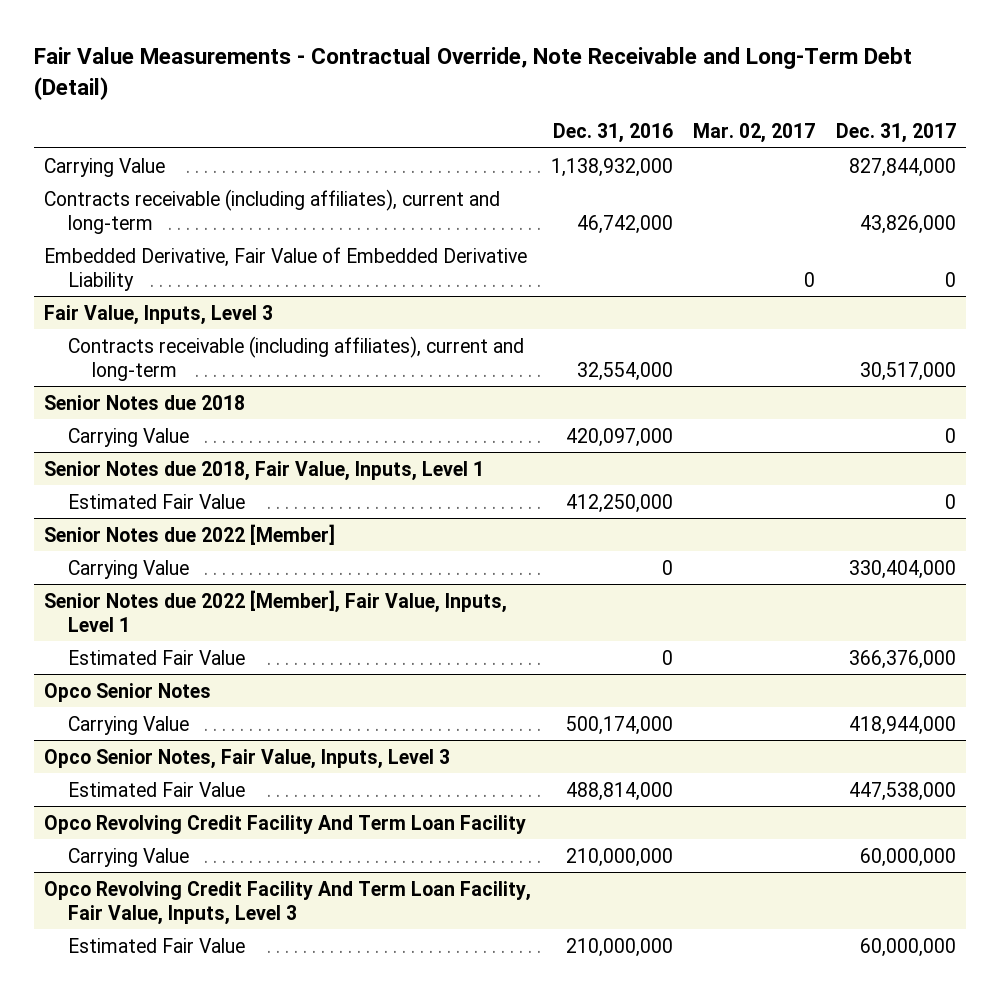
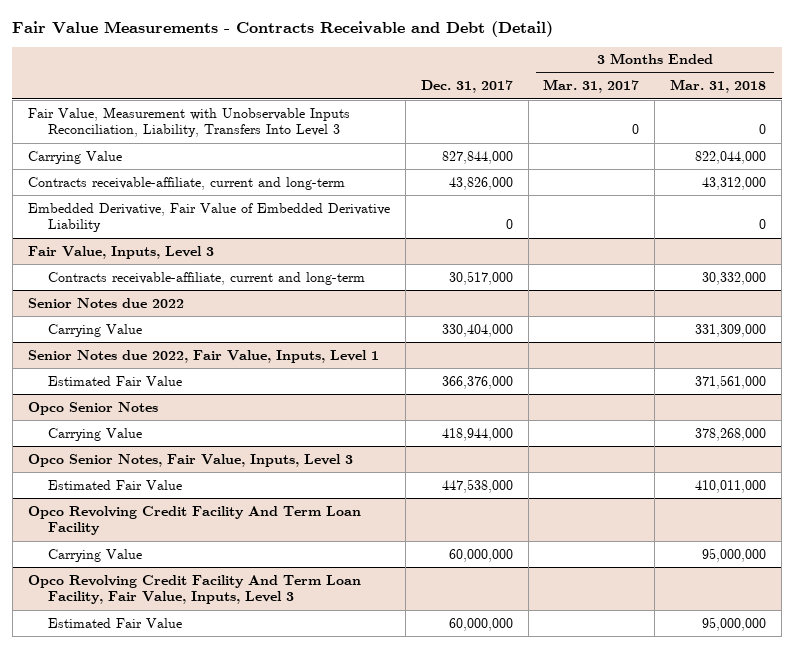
- Fair Value Measurements - Contractual Override, Note Receivable and Long-Term Debt (Detail)
+ Fair Value Measurements - Contracts Receivable and Debt (Detail)
- | Dec. 31, 2016 | Mar. 02, 2017 | Dec. 31, 2017
+ | Dec. 31, 2017 | 3 Months Ended Mar. 31, 2017 | 3 Months Ended Mar. 31, 2018
+ Fair Value, Measurement with Unobservable Inputs Reconciliation, Liability, Transfers Into Level 3 | | 0 | 0
- Contracts receivable (including affiliates), current and long-term | 46,742,000 | | 43,826,000
+ Contracts receivable-affiliate, current and long-term | 43,826,000 | | 43,312,000
@ Fair Value, Inputs, Level 3
- Contracts receivable (including affiliates), current and long-term | 32,554,000 | | 30,517,000
- Senior Notes due 2018
- Carrying Value | 420,097,000 | | 0
- Senior Notes due 2018, Fair Value, Inputs, Level 1
- Estimated Fair Value | 412,250,000 | | 0
- Senior Notes due 2022 [Member]
@ Fair Value, Inputs, Level 3
+ Contracts receivable-affiliate, current and long-term | 30,517,000 | | 30,332,000
+ Senior Notes due 2022
- Senior Notes due 2022 [Member], Fair Value, Inputs, Level 1
+ Senior Notes due 2022, Fair Value, Inputs, Level 1

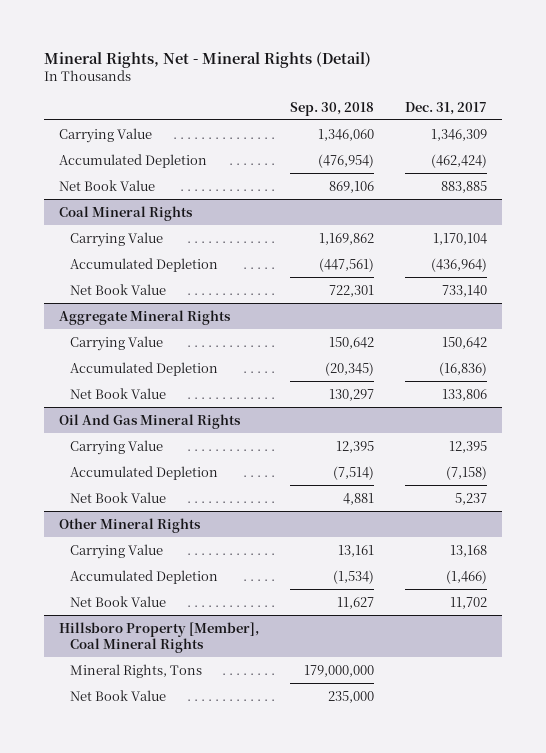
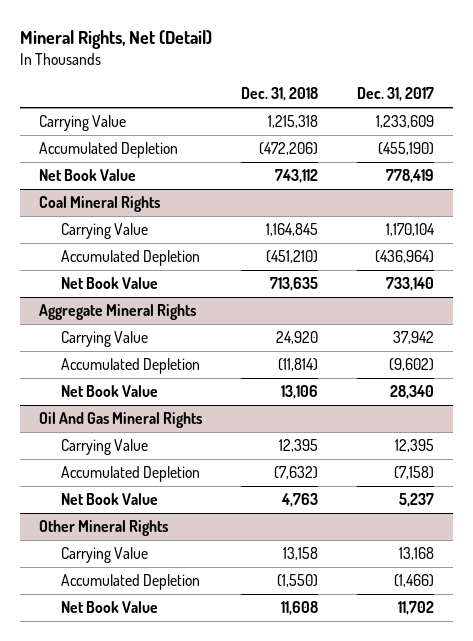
- Mineral Rights, Net - Mineral Rights (Detail)
+ Mineral Rights, Net (Detail)
- | Sep. 30, 2018 | Dec. 31, 2017
+ | Dec. 31, 2018 | Dec. 31, 2017
- Carrying Value | 1,346,060 | 1,346,309
- Accumulated Depletion | (476,954) | (462,424)
- Net Book Value | 869,106 | 883,885
+ Carrying Value | 1,215,318 | 1,233,609
+ Accumulated Depletion | (472,206) | (455,190)
+ Net Book Value | 743,112 | 778,419
@ Aggregate Mineral Rights
- Carrying Value | 150,642 | 150,642
- Accumulated Depletion | (20,345) | (16,836)
- Net Book Value | 130,297 | 133,806
+ Carrying Value | 24,920 | 37,942
+ Accumulated Depletion | (11,814) | (9,602)
+ Net Book Value | 13,106 | 28,340
- Hillsboro Property [Member], Coal Mineral Rights
- Mineral Rights, Tons | 179,000,000 |
- Net Book Value | 235,000 |

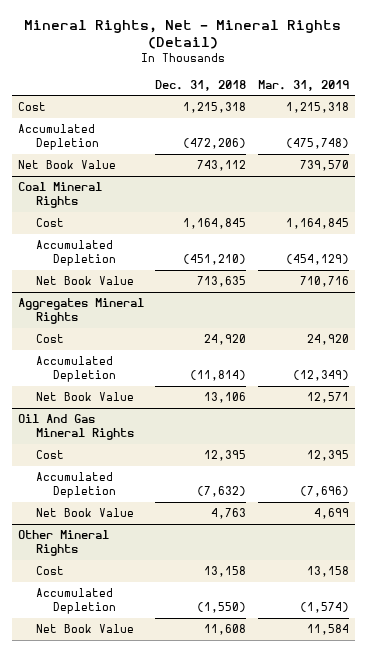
- Mineral Rights, Net (Detail)
+ Mineral Rights, Net - Mineral Rights (Detail)
- | Dec. 31, 2018 | Dec. 31, 2017
+ | Dec. 31, 2018 | Mar. 31, 2019
- Carrying Value | 1,215,318 | 1,233,609
+ Cost | 1,215,318 | 1,215,318
@ Coal Mineral Rights
- Carrying Value | 1,164,845 | 1,170,104
+ Cost | 1,164,845 | 1,164,845
- Aggregate Mineral Rights
- Carrying Value | 24,920 | 37,942
+ Aggregates Mineral Rights
+ Cost | 24,920 | 24,920
@ Oil And Gas Mineral Rights
- Carrying Value | 12,395 | 12,395
+ Cost | 12,395 | 12,395
@ Other Mineral Rights
- Carrying Value | 13,158 | 13,168
+ Cost | 13,158 | 13,158

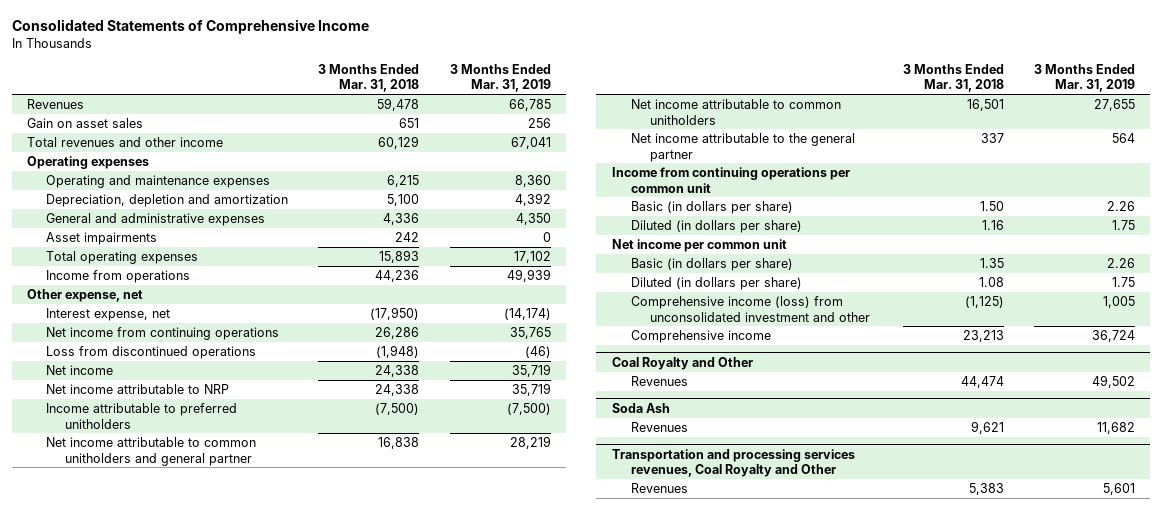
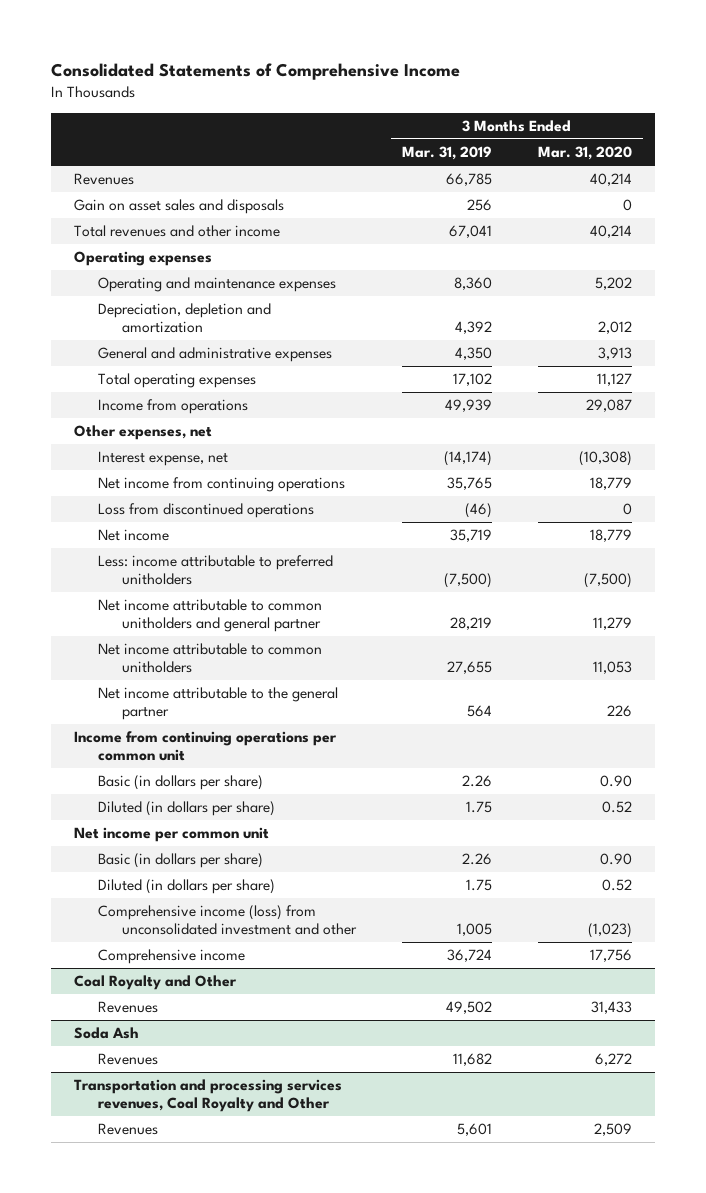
- | 3 Months Ended Mar. 31, 2018 | 3 Months Ended Mar. 31, 2019
+ | 3 Months Ended Mar. 31, 2019 | 3 Months Ended Mar. 31, 2020
- Gain on asset sales | 651 | 256
+ Gain on asset sales and disposals | 256 | 0
- Asset impairments | 242 | 0
- Other expense, net
+ Other expenses, net
- Net income attributable to NRP | 24,338 | 35,719
- Income attributable to preferred unitholders | (7,500) | (7,500)
+ Less: income attributable to preferred unitholders | (7,500) | (7,500)

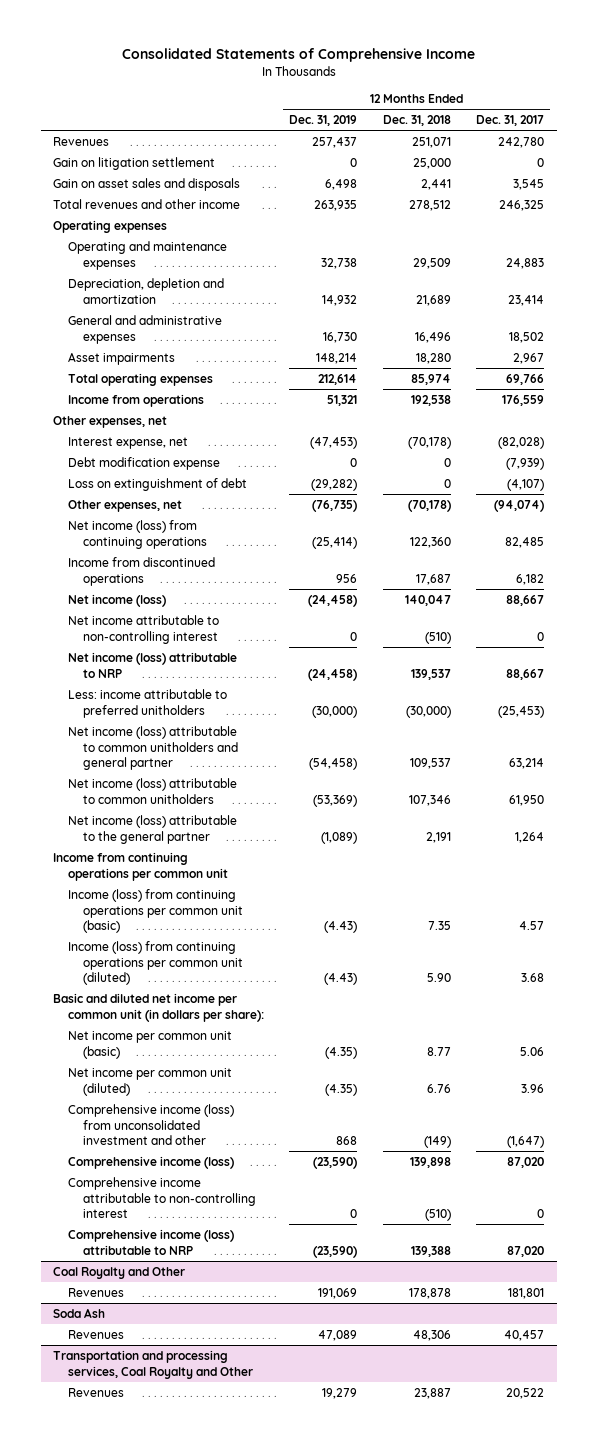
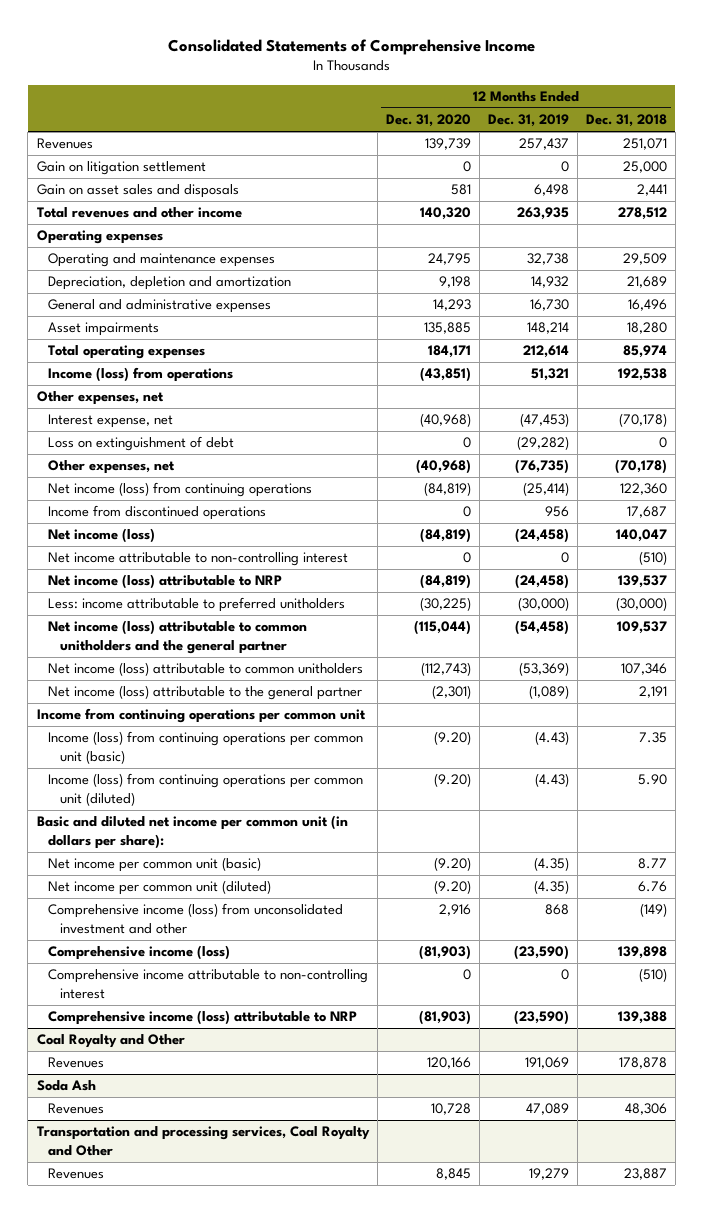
- | 12 Months Ended Dec. 31, 2019 | 12 Months Ended Dec. 31, 2018 | 12 Months Ended Dec. 31, 2017
+ | 12 Months Ended Dec. 31, 2020 | 12 Months Ended Dec. 31, 2019 | 12 Months Ended Dec. 31, 2018
- Income from operations | 51,321 | 192,538 | 176,559
+ Income (loss) from operations | (43,851) | 51,321 | 192,538
- Debt modification expense | 0 | 0 | (7,939)
- Net income (loss) attributable to common unitholders and general partner | (54,458) | 109,537 | 63,214
+ Net income (loss) attributable to common unitholders and the general partner | (115,044) | (54,458) | 109,537

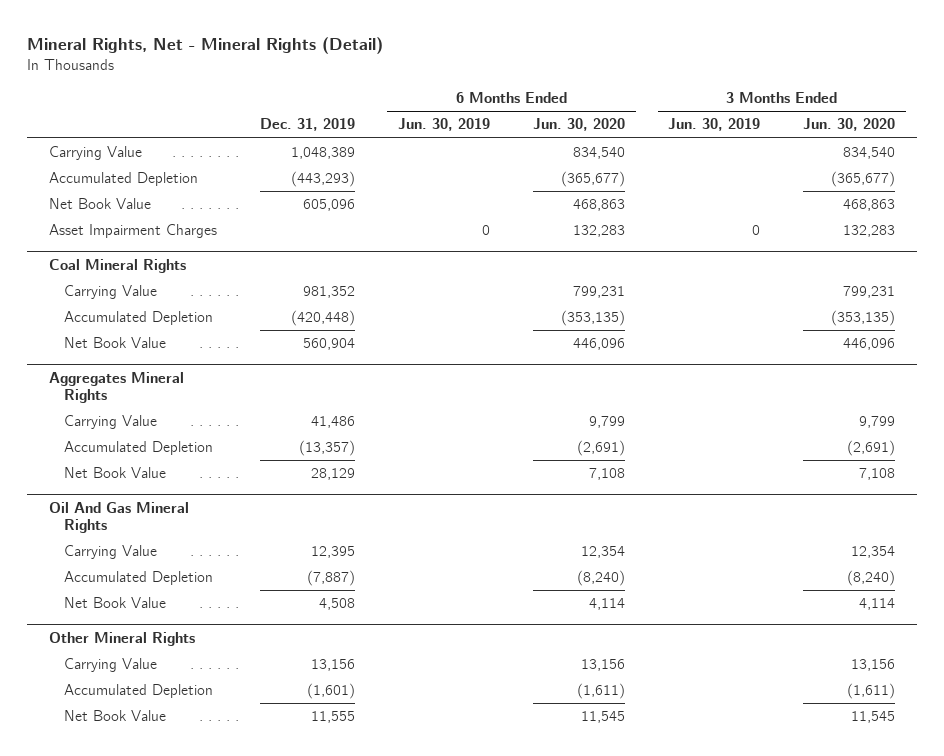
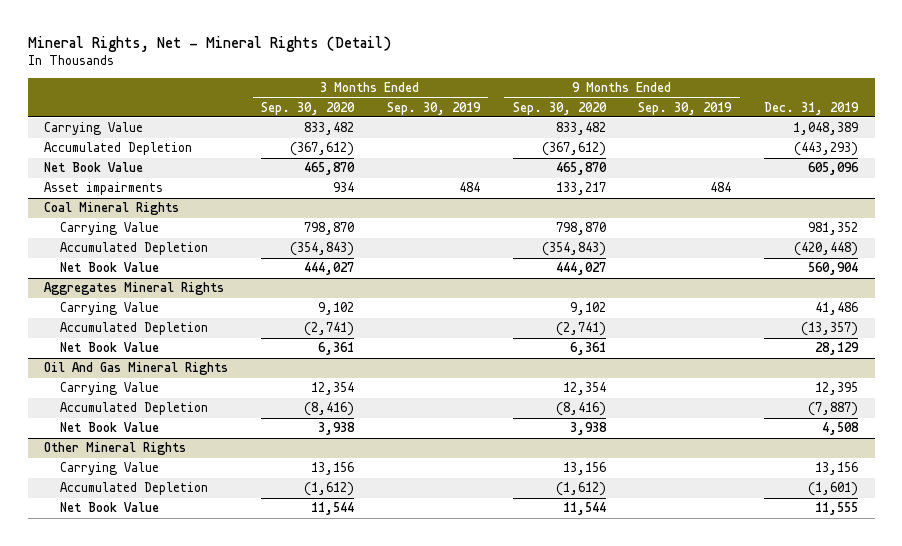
- | Dec. 31, 2019 | 6 Months Ended Jun. 30, 2019 | 6 Months Ended Jun. 30, 2020 | 3 Months Ended Jun. 30, 2019 | 3 Months Ended Jun. 30, 2020
+ | 3 Months Ended Sep. 30, 2020 | 3 Months Ended Sep. 30, 2019 | 9 Months Ended Sep. 30, 2020 | 9 Months Ended Sep. 30, 2019 | Dec. 31, 2019
- Asset Impairment Charges | | 0 | 132,283 | 0 | 132,283
+ Asset impairments | 934 | 484 | 133,217 | 484 |

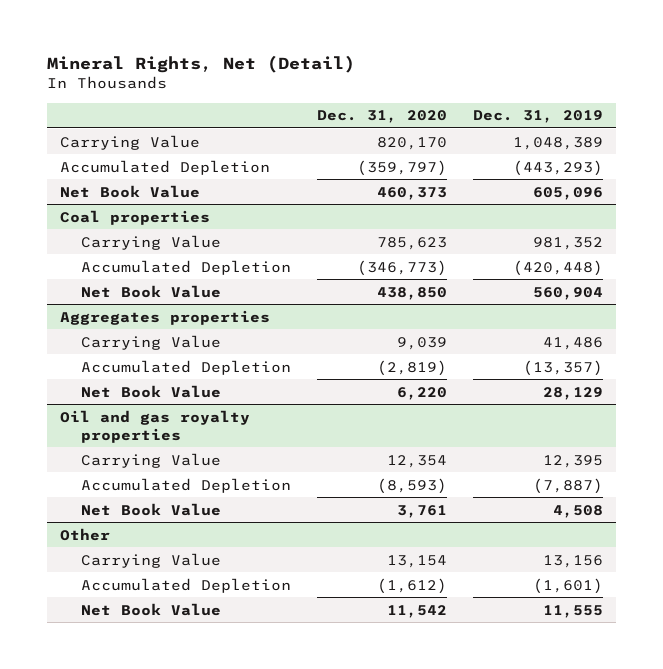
- Mineral Rights, Net - Mineral Rights (Detail)
+ Mineral Rights, Net (Detail)
- | 3 Months Ended Sep. 30, 2020 | 3 Months Ended Sep. 30, 2019 | 9 Months Ended Sep. 30, 2020 | 9 Months Ended Sep. 30, 2019 | Dec. 31, 2019
+ | Dec. 31, 2020 | Dec. 31, 2019
- Asset impairments | 934 | 484 | 133,217 | 484 |
- Coal Mineral Rights
+ Coal properties
- Aggregates Mineral Rights
+ Aggregates properties
- Oil And Gas Mineral Rights
+ Oil and gas royalty properties
- Other Mineral Rights
+ Other

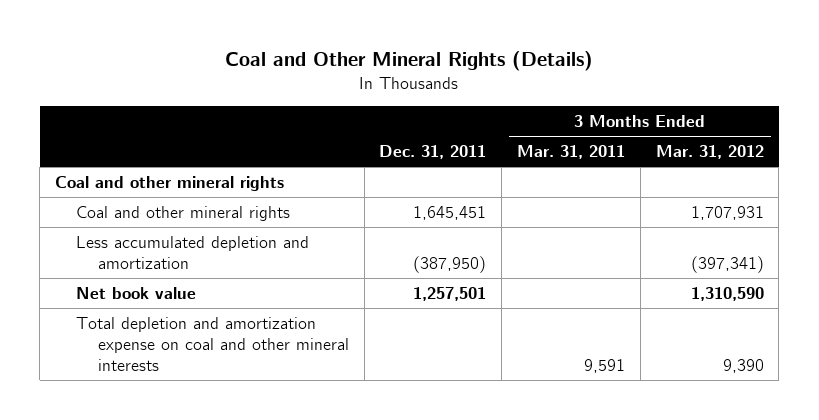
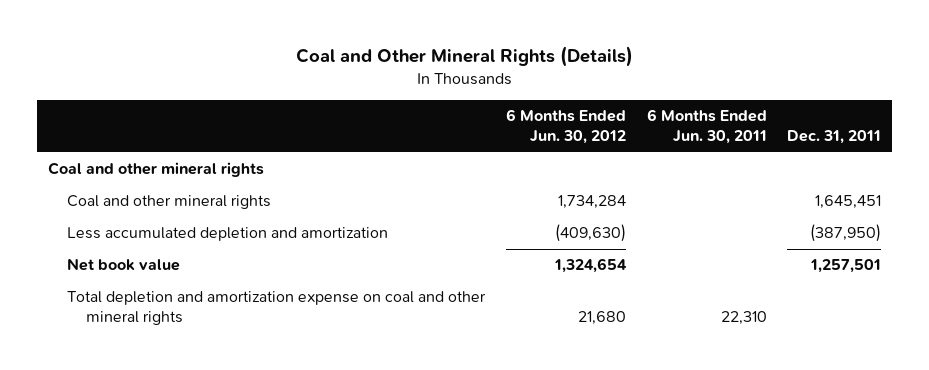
- | Dec. 31, 2011 | 3 Months Ended Mar. 31, 2011 | 3 Months Ended Mar. 31, 2012
+ | 6 Months Ended Jun. 30, 2012 | 6 Months Ended Jun. 30, 2011 | Dec. 31, 2011
- Total depletion and amortization expense on coal and other mineral interests | | 9,591 | 9,390
+ Total depletion and amortization expense on coal and other mineral rights | 21,680 | 22,310 |

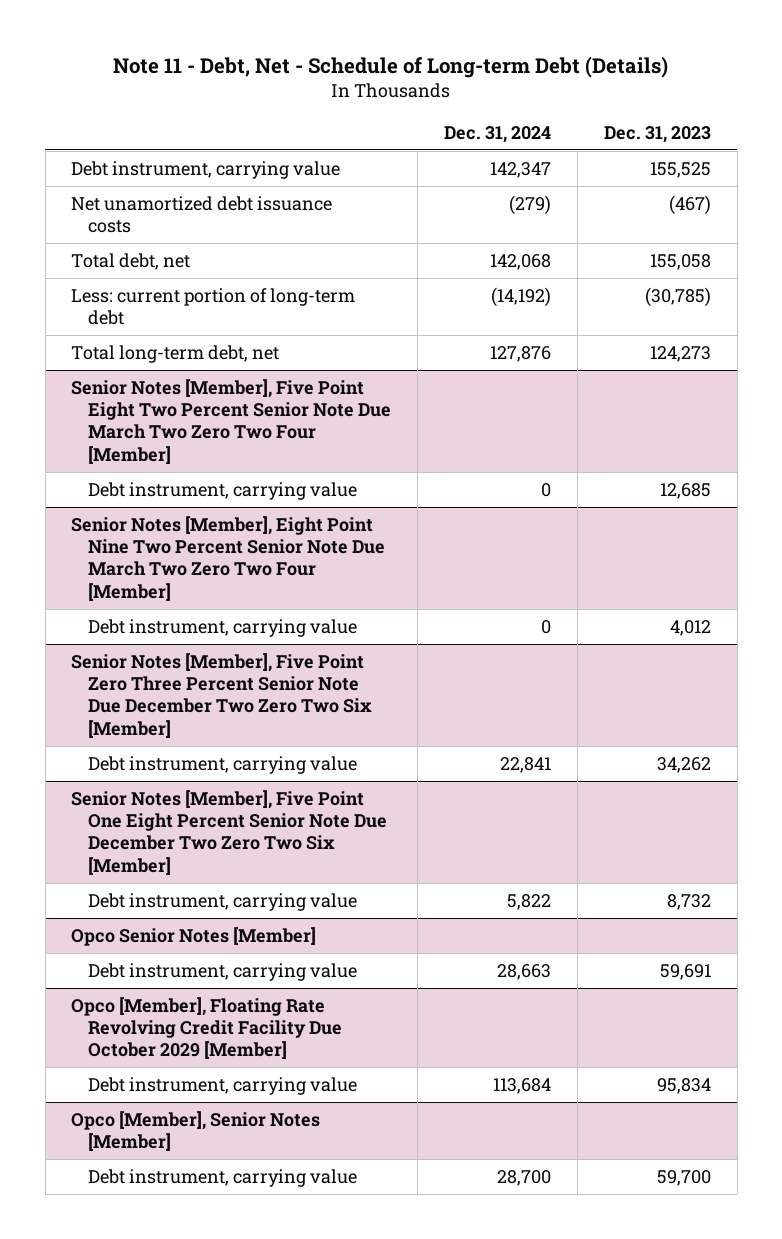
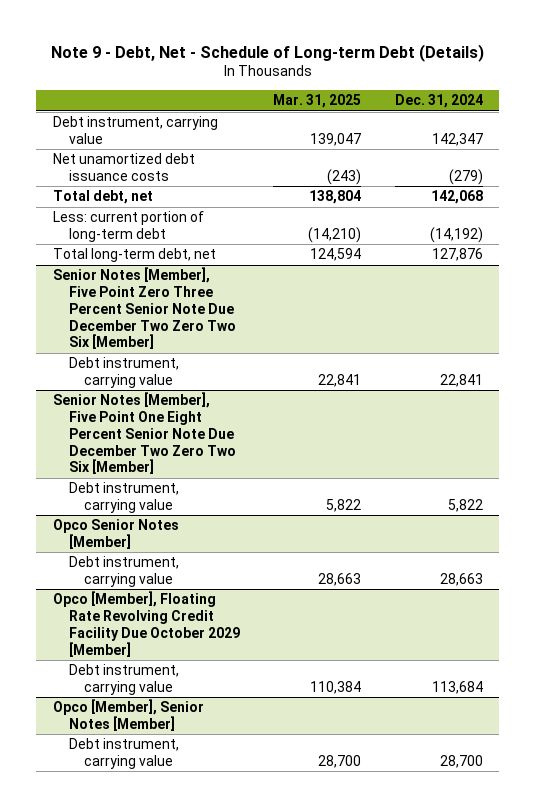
- Note 11 - Debt, Net - Schedule of Long-term Debt (Details)
+ Note 9 - Debt, Net - Schedule of Long-term Debt (Details)
- | Dec. 31, 2024 | Dec. 31, 2023
+ | Mar. 31, 2025 | Dec. 31, 2024
- Senior Notes [Member], Five Point Eight Two Percent Senior Note Due March Two Zero Two Four [Member]
- Debt instrument, carrying value | 0 | 12,685
- Senior Notes [Member], Eight Point Nine Two Percent Senior Note Due March Two Zero Two Four [Member]
- Debt instrument, carrying value | 0 | 4,012

